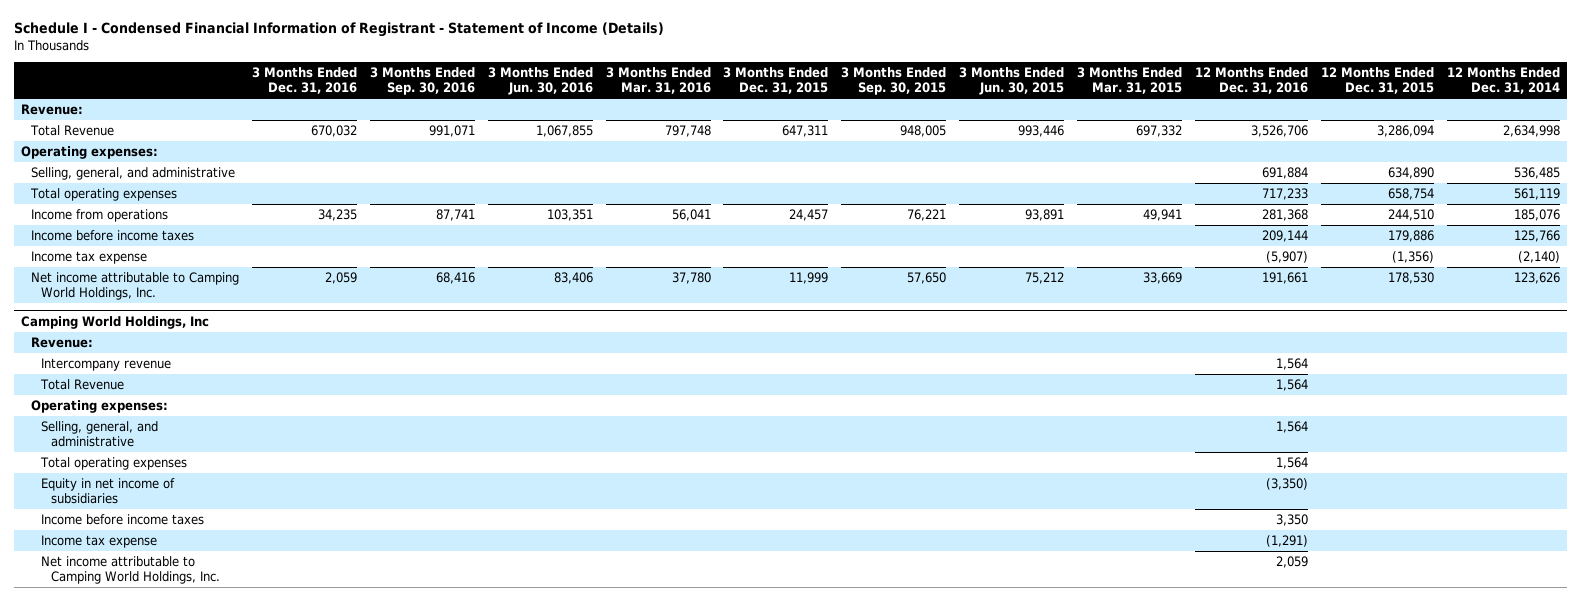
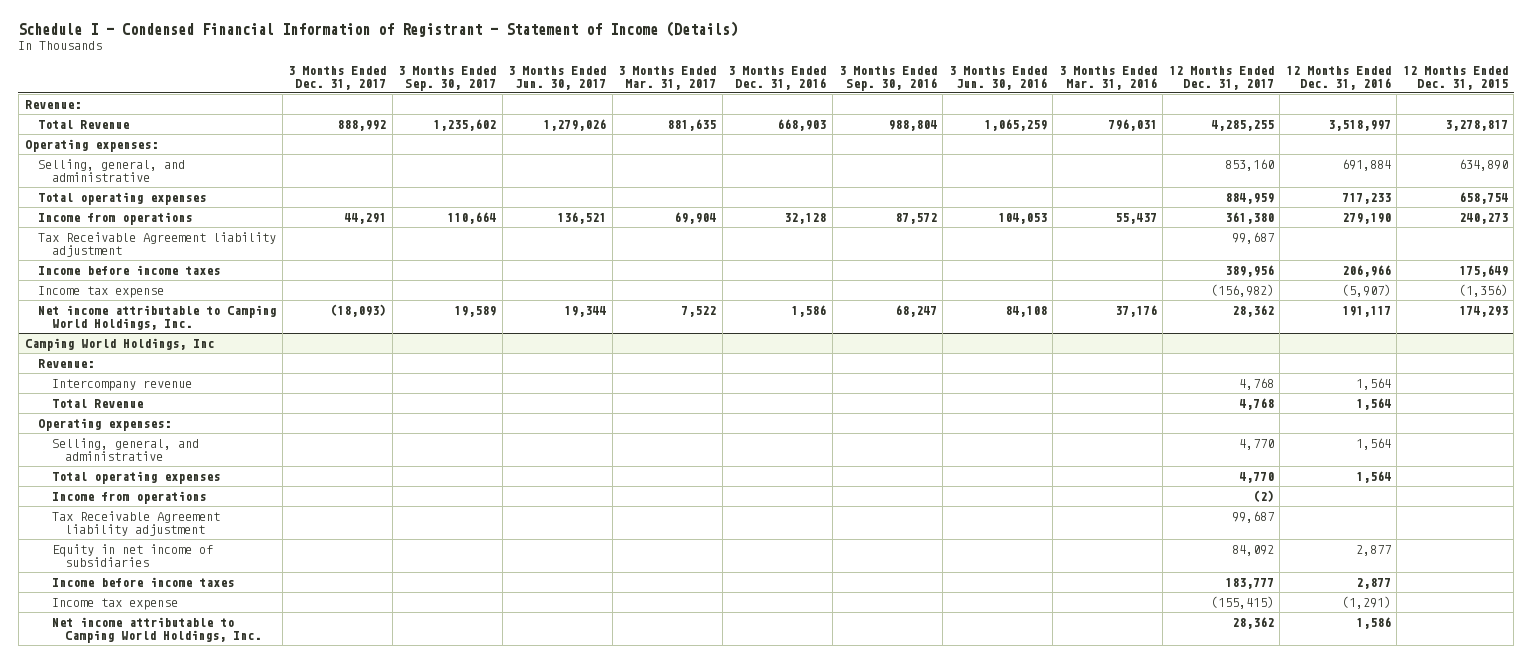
- | 3 Months Ended Dec. 31, 2016 | 3 Months Ended Sep. 30, 2016 | 3 Months Ended Jun. 30, 2016 | 3 Months Ended Mar. 31, 2016 | 3 Months Ended Dec. 31, 2015 | 3 Months Ended Sep. 30, 2015 | 3 Months Ended Jun. 30, 2015 | 3 Months Ended Mar. 31, 2015 | 12 Months Ended Dec. 31, 2016 | 12 Months Ended Dec. 31, 2015 | 12 Months Ended Dec. 31, 2014
+ | 3 Months Ended Dec. 31, 2017 | 3 Months Ended Sep. 30, 2017 | 3 Months Ended Jun. 30, 2017 | 3 Months Ended Mar. 31, 2017 | 3 Months Ended Dec. 31, 2016 | 3 Months Ended Sep. 30, 2016 | 3 Months Ended Jun. 30, 2016 | 3 Months Ended Mar. 31, 2016 | 12 Months Ended Dec. 31, 2017 | 12 Months Ended Dec. 31, 2016 | 12 Months Ended Dec. 31, 2015
- Total Revenue | 670,032 | 991,071 | 1,067,855 | 797,748 | 647,311 | 948,005 | 993,446 | 697,332 | 3,526,706 | 3,286,094 | 2,634,998
+ Total Revenue | 888,992 | 1,235,602 | 1,279,026 | 881,635 | 668,903 | 988,804 | 1,065,259 | 796,031 | 4,285,255 | 3,518,997 | 3,278,817
- Income from operations | 34,235 | 87,741 | 103,351 | 56,041 | 24,457 | 76,221 | 93,891 | 49,941 | 281,368 | 244,510 | 185,076
- Income before income taxes | | | | | | | | | 209,144 | 179,886 | 125,766
+ Income from operations | 44,291 | 110,664 | 136,521 | 69,904 | 32,128 | 87,572 | 104,053 | 55,437 | 361,380 | 279,190 | 240,273
+ Tax Receivable Agreement liability adjustment | | | | | | | | | 99,687 | |
+ Income before income taxes | | | | | | | | | 389,956 | 206,966 | 175,649
- Net income attributable to Camping World Holdings, Inc. | 2,059 | 68,416 | 83,406 | 37,780 | 11,999 | 57,650 | 75,212 | 33,669 | 191,661 | 178,530 | 123,626
+ Net income attributable to Camping World Holdings, Inc. | (18,093) | 19,589 | 19,344 | 7,522 | 1,586 | 68,247 | 84,108 | 37,176 | 28,362 | 191,117 | 174,293
@ Camping World Holdings, Inc
- Equity in net income of subsidiaries | | | | | | | | | (3,350) | |
- Income before income taxes | | | | | | | | | 3,350 | |
+ Income from operations | | | | | | | | | (2) | |
+ Tax Receivable Agreement liability adjustment | | | | | | | | | 99,687 | |
+ Equity in net income of subsidiaries | | | | | | | | | 84,092 | 2,877 |
+ Income before income taxes | | | | | | | | | 183,777 | 2,877 |
- Net income attributable to Camping World Holdings, Inc. | | | | | | | | | 2,059 | |
+ Net income attributable to Camping World Holdings, Inc. | | | | | | | | | 28,362 | 1,586 |

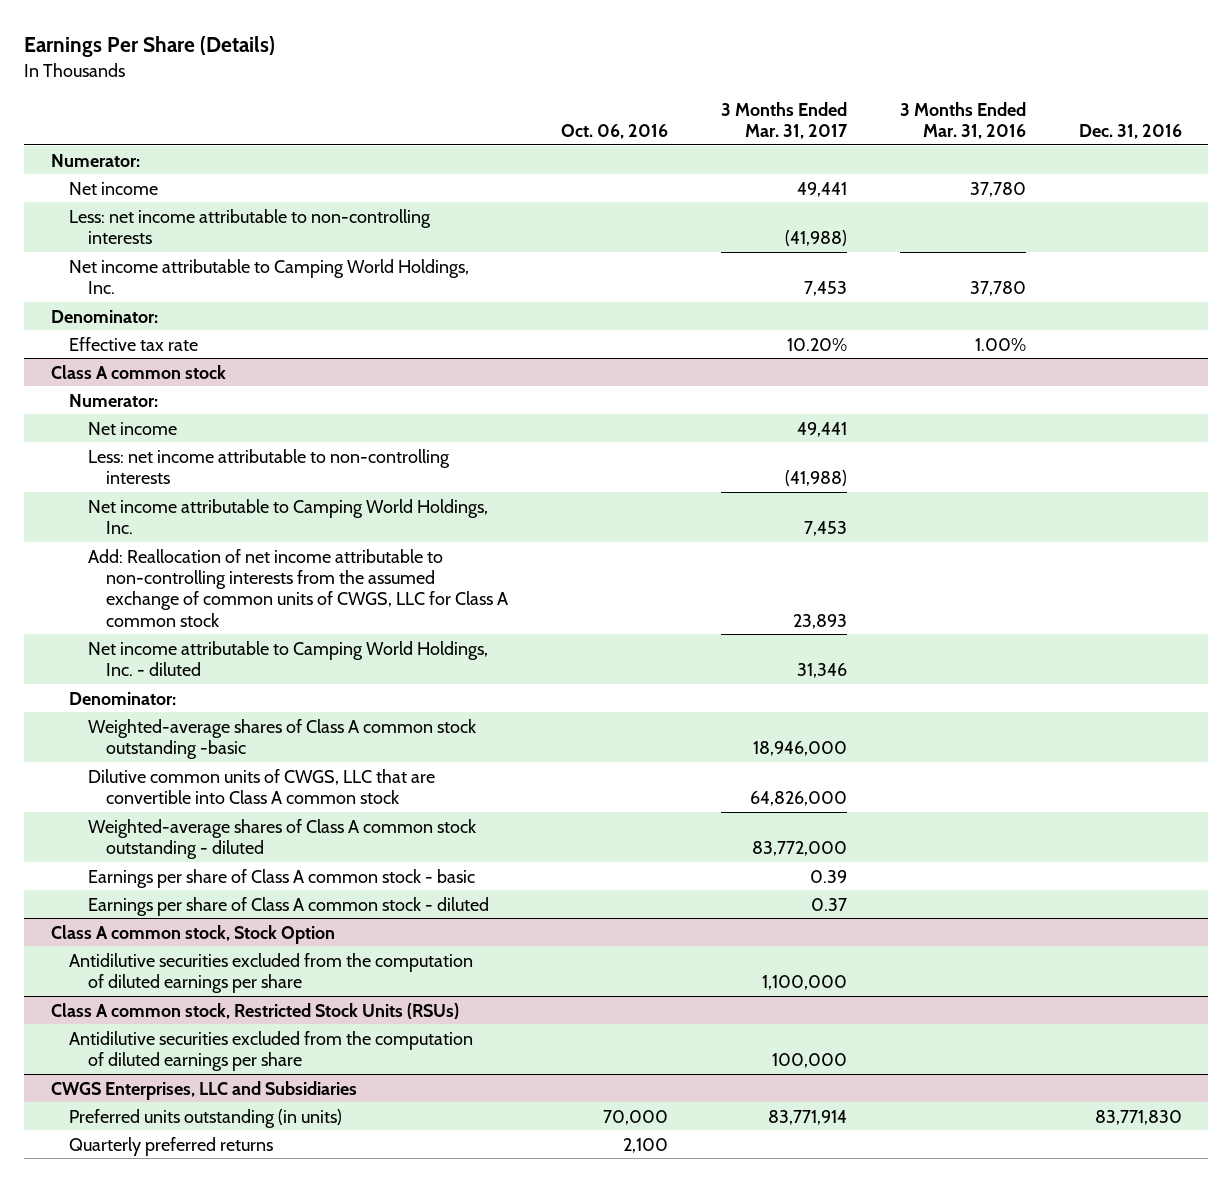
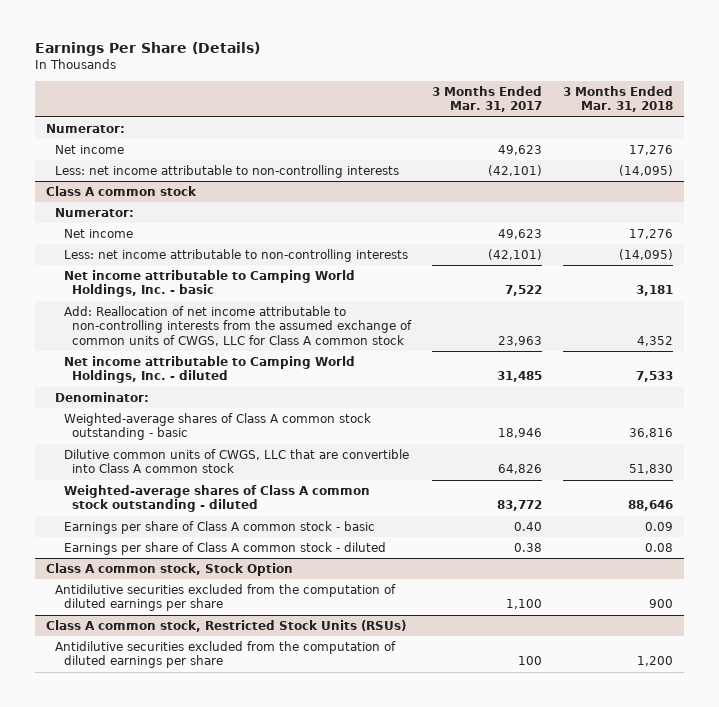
- | Oct. 06, 2016 | 3 Months Ended Mar. 31, 2017 | 3 Months Ended Mar. 31, 2016 | Dec. 31, 2016
+ | 3 Months Ended Mar. 31, 2017 | 3 Months Ended Mar. 31, 2018
- Net income | | 49,441 | 37,780 |
- Less: net income attributable to non-controlling interests | | (41,988) | |
- Net income attributable to Camping World Holdings, Inc. | | 7,453 | 37,780 |
- Denominator:
- Effective tax rate | | 10.20% | 1.00% |
+ Net income | 49,623 | 17,276
+ Less: net income attributable to non-controlling interests | (42,101) | (14,095)
@ Class A common stock
- Net income | | 49,441 | |
- Less: net income attributable to non-controlling interests | | (41,988) | |
- Net income attributable to Camping World Holdings, Inc. | | 7,453 | |
- Add: Reallocation of net income attributable to non-controlling interests from the assumed exchange of common units of CWGS, LLC for Class A common stock | | 23,893 | |
- Net income attributable to Camping World Holdings, Inc. - diluted | | 31,346 | |
+ Net income | 49,623 | 17,276
+ Less: net income attributable to non-controlling interests | (42,101) | (14,095)
+ Net income attributable to Camping World Holdings, Inc. - basic | 7,522 | 3,181
+ Add: Reallocation of net income attributable to non-controlling interests from the assumed exchange of common units of CWGS, LLC for Class A common stock | 23,963 | 4,352
+ Net income attributable to Camping World Holdings, Inc. - diluted | 31,485 | 7,533
- Weighted-average shares of Class A common stock outstanding -basic | | 18,946,000 | |
- Dilutive common units of CWGS, LLC that are convertible into Class A common stock | | 64,826,000 | |
- Weighted-average shares of Class A common stock outstanding - diluted | | 83,772,000 | |
- Earnings per share of Class A common stock - basic | | 0.39 | |
- Earnings per share of Class A common stock - diluted | | 0.37 | |
+ Weighted-average shares of Class A common stock outstanding - basic | 18,946 | 36,816
+ Dilutive common units of CWGS, LLC that are convertible into Class A common stock | 64,826 | 51,830
+ Weighted-average shares of Class A common stock outstanding - diluted | 83,772 | 88,646
+ Earnings per share of Class A common stock - basic | 0.40 | 0.09
+ Earnings per share of Class A common stock - diluted | 0.38 | 0.08
@ Class A common stock, Stock Option
- Antidilutive securities excluded from the computation of diluted earnings per share | | 1,100,000 | |
+ Antidilutive securities excluded from the computation of diluted earnings per share | 1,100 | 900
@ Class A common stock, Restricted Stock Units (RSUs)
- Antidilutive securities excluded from the computation of diluted earnings per share | | 100,000 | |
- CWGS Enterprises, LLC and Subsidiaries
- Preferred units outstanding (in units) | 70,000 | 83,771,914 | | 83,771,830
- Quarterly preferred returns | 2,100 | | |
@ Class A common stock, Restricted Stock Units (RSUs)
+ Antidilutive securities excluded from the computation of diluted earnings per share | 100 | 1,200

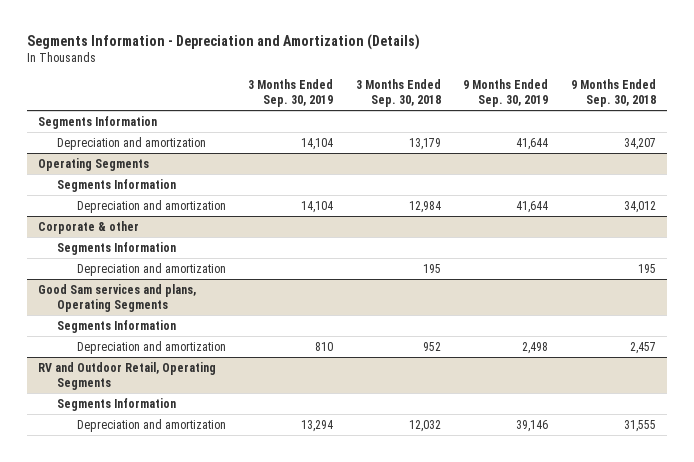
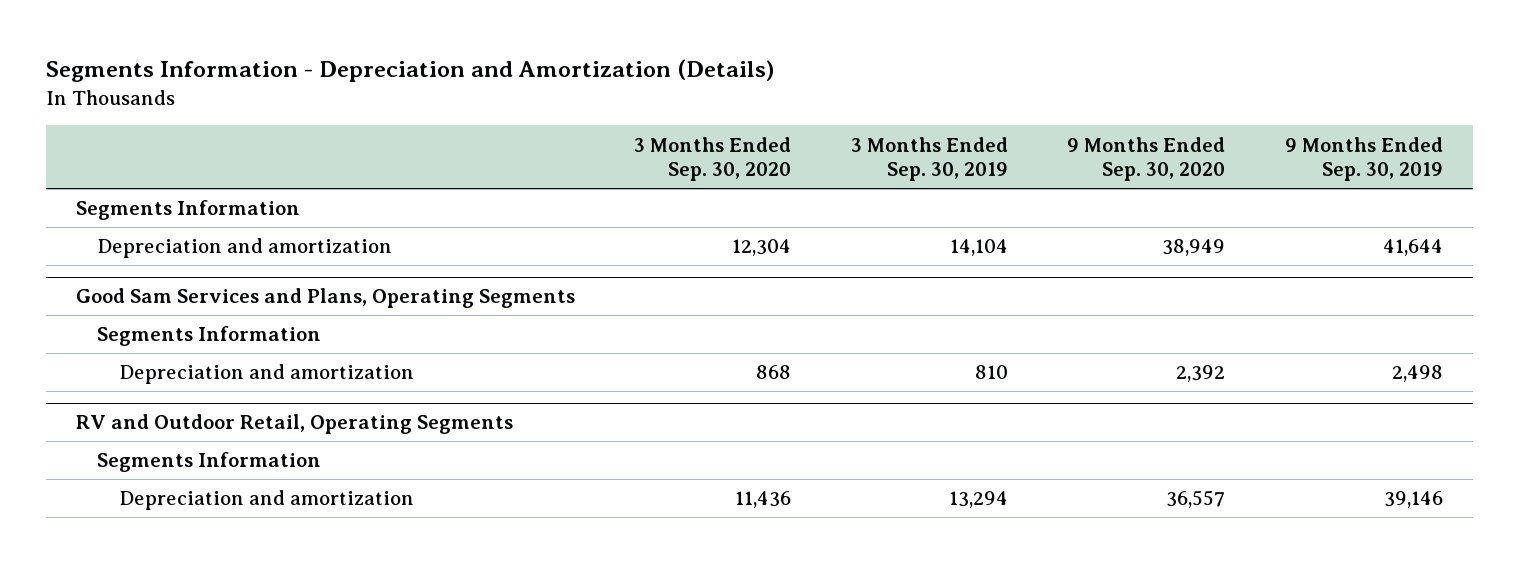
- | 3 Months Ended Sep. 30, 2019 | 3 Months Ended Sep. 30, 2018 | 9 Months Ended Sep. 30, 2019 | 9 Months Ended Sep. 30, 2018
+ | 3 Months Ended Sep. 30, 2020 | 3 Months Ended Sep. 30, 2019 | 9 Months Ended Sep. 30, 2020 | 9 Months Ended Sep. 30, 2019
- Operating Segments
- Segments Information
- Depreciation and amortization | 14,104 | 12,984 | 41,644 | 34,012
- Corporate & other
- Segments Information
- Depreciation and amortization | | 195 | | 195
- Good Sam services and plans, Operating Segments
+ Good Sam Services and Plans, Operating Segments

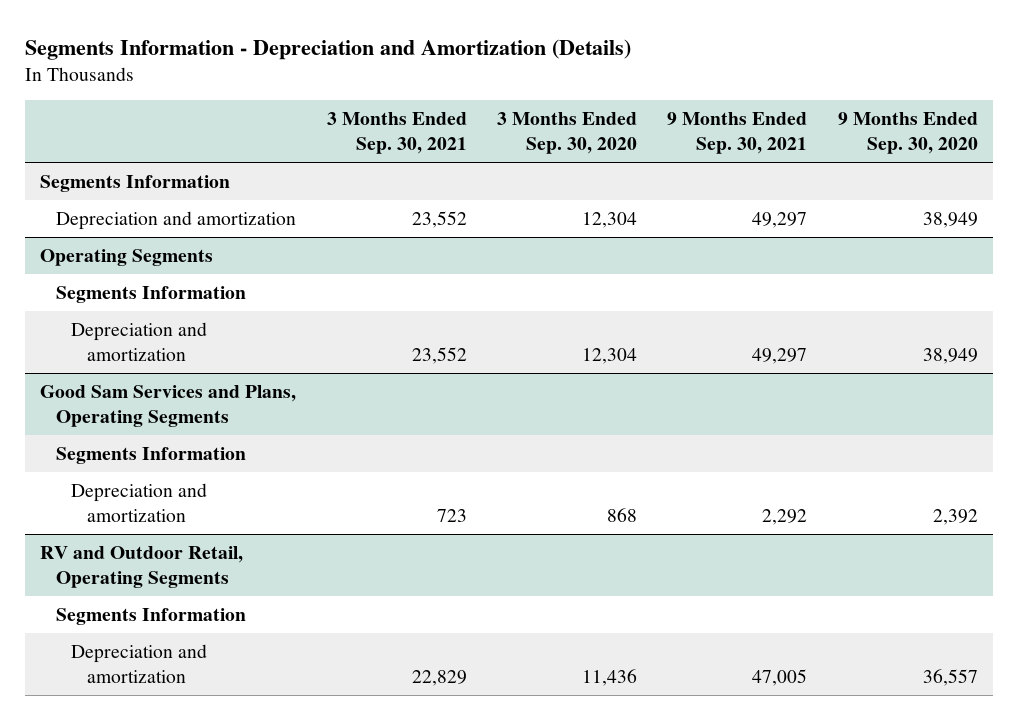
- | 3 Months Ended Sep. 30, 2020 | 3 Months Ended Sep. 30, 2019 | 9 Months Ended Sep. 30, 2020 | 9 Months Ended Sep. 30, 2019
+ | 3 Months Ended Sep. 30, 2021 | 3 Months Ended Sep. 30, 2020 | 9 Months Ended Sep. 30, 2021 | 9 Months Ended Sep. 30, 2020
+ Operating Segments
+ Segments Information
+ Depreciation and amortization | 23,552 | 12,304 | 49,297 | 38,949

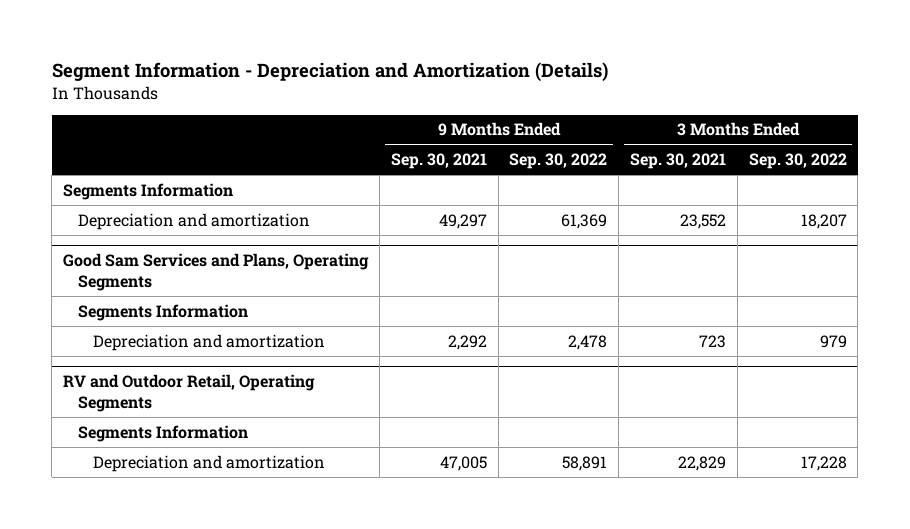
- Segments Information - Depreciation and Amortization (Details)
+ Segment Information - Depreciation and Amortization (Details)
- | 3 Months Ended Sep. 30, 2021 | 3 Months Ended Sep. 30, 2020 | 9 Months Ended Sep. 30, 2021 | 9 Months Ended Sep. 30, 2020
+ | 9 Months Ended Sep. 30, 2021 | 9 Months Ended Sep. 30, 2022 | 3 Months Ended Sep. 30, 2021 | 3 Months Ended Sep. 30, 2022
- Operating Segments
- Segments Information
- Depreciation and amortization | 23,552 | 12,304 | 49,297 | 38,949

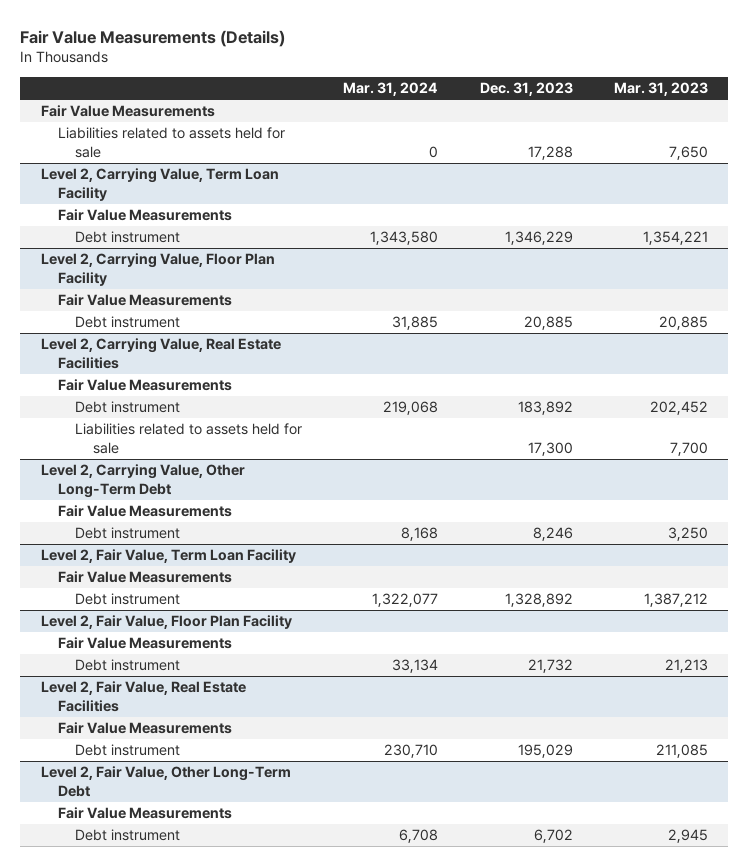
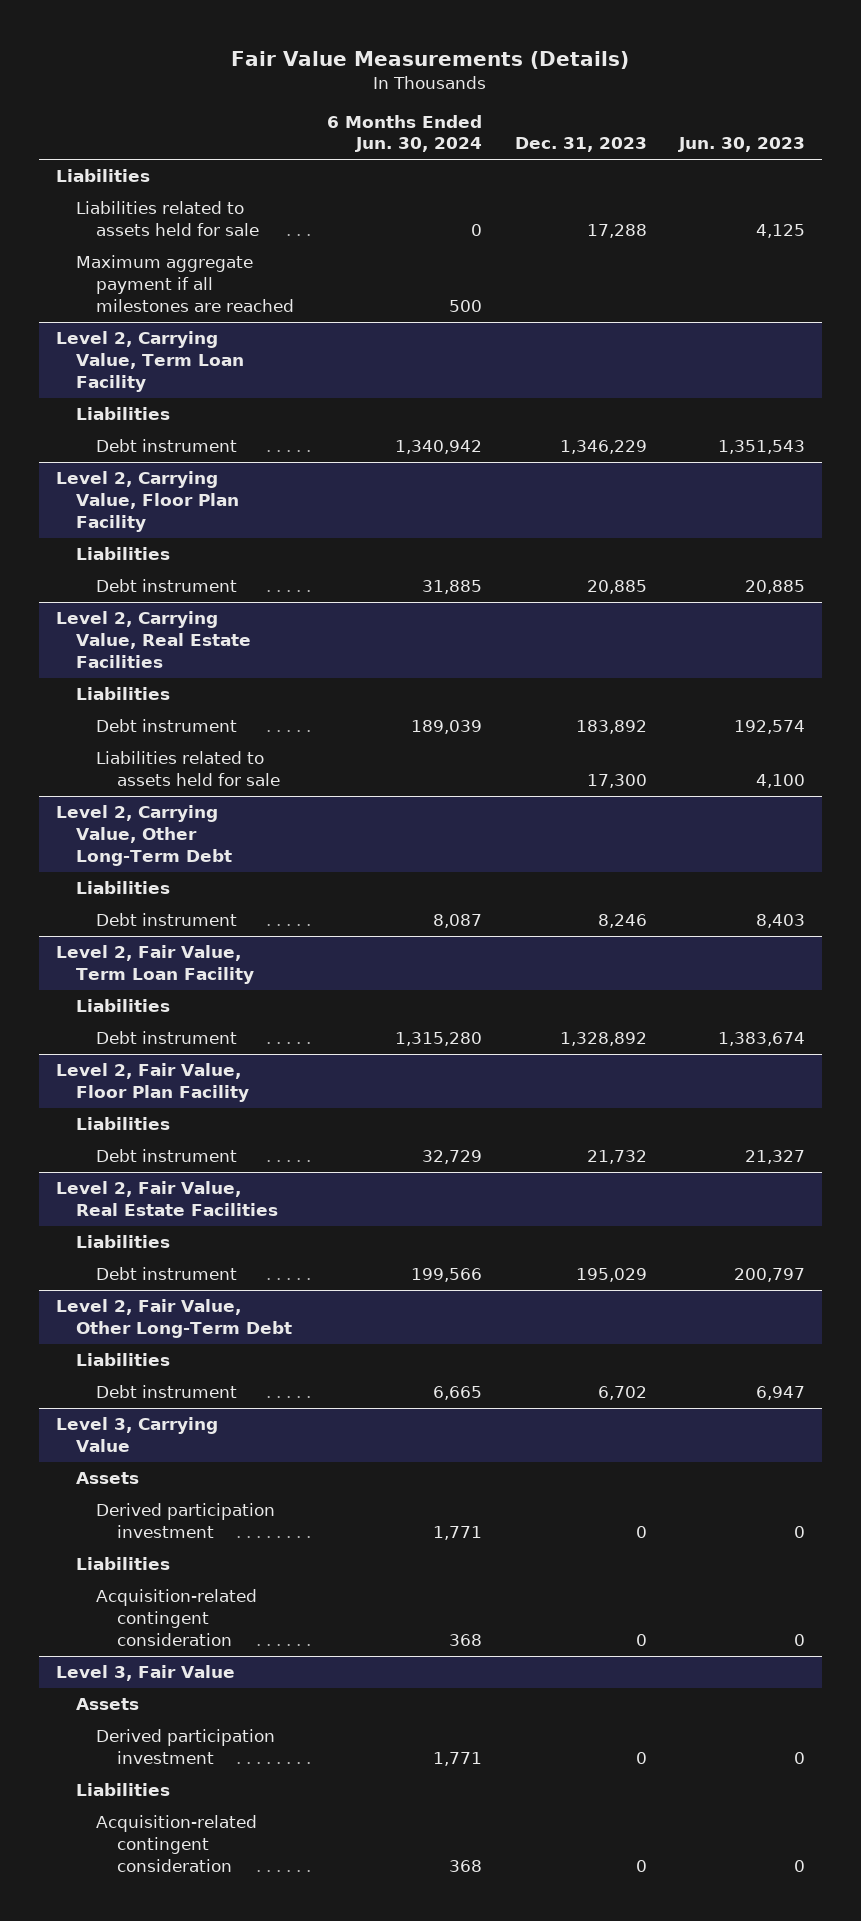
- | Mar. 31, 2024 | Dec. 31, 2023 | Mar. 31, 2023
+ | 6 Months Ended Jun. 30, 2024 | Dec. 31, 2023 | Jun. 30, 2023
- Fair Value Measurements
+ Liabilities
+ Maximum aggregate payment if all milestones are reached | 500 | |
@ Level 2, Carrying Value, Term Loan Facility
- Fair Value Measurements
+ Liabilities
@ Level 2, Carrying Value, Floor Plan Facility
- Fair Value Measurements
+ Liabilities
@ Level 2, Carrying Value, Real Estate Facilities
- Fair Value Measurements
+ Liabilities
@ Level 2, Carrying Value, Other Long-Term Debt
- Fair Value Measurements
+ Liabilities
@ Level 2, Fair Value, Term Loan Facility
- Fair Value Measurements
+ Liabilities
@ Level 2, Fair Value, Floor Plan Facility
- Fair Value Measurements
+ Liabilities
@ Level 2, Fair Value, Real Estate Facilities
- Fair Value Measurements
+ Liabilities
@ Level 2, Fair Value, Other Long-Term Debt
- Fair Value Measurements
+ Liabilities
+ Level 3, Carrying Value
+ Assets
+ Derived participation investment | 1,771 | 0 | 0
+ Liabilities
+ Acquisition-related contingent consideration | 368 | 0 | 0
+ Level 3, Fair Value
+ Assets
+ Derived participation investment | 1,771 | 0 | 0
+ Liabilities
+ Acquisition-related contingent consideration | 368 | 0 | 0

